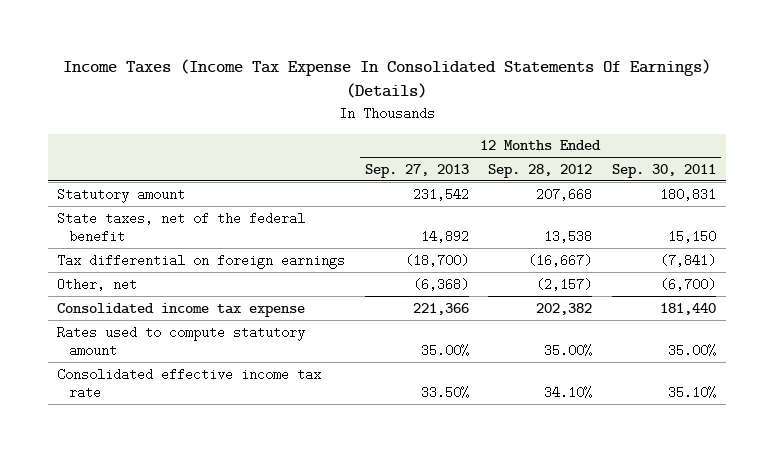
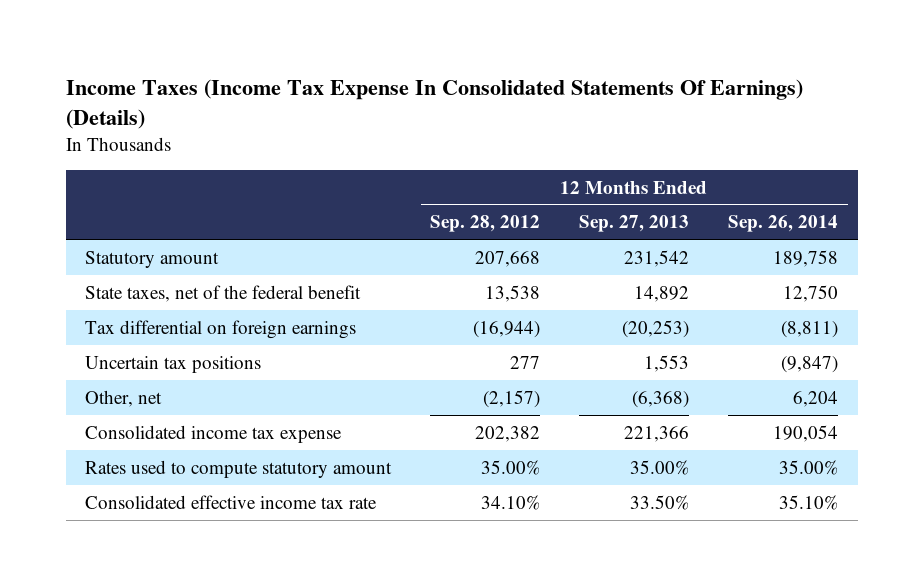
- | 12 Months Ended Sep. 27, 2013 | 12 Months Ended Sep. 28, 2012 | 12 Months Ended Sep. 30, 2011
+ | 12 Months Ended Sep. 28, 2012 | 12 Months Ended Sep. 27, 2013 | 12 Months Ended Sep. 26, 2014
- Tax differential on foreign earnings | (18,700) | (16,667) | (7,841)
+ Tax differential on foreign earnings | (16,944) | (20,253) | (8,811)
+ Uncertain tax positions | 277 | 1,553 | (9,847)

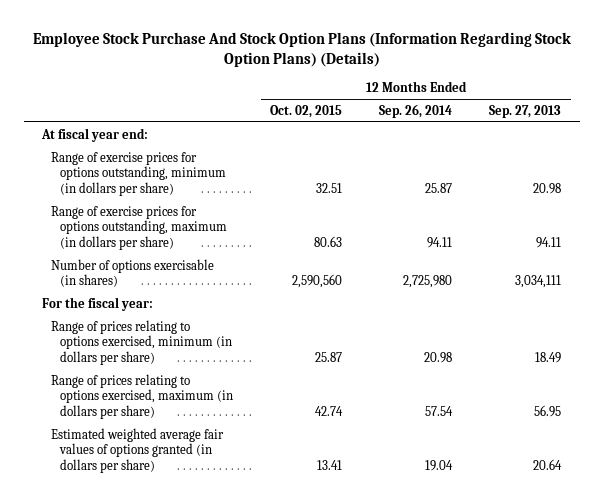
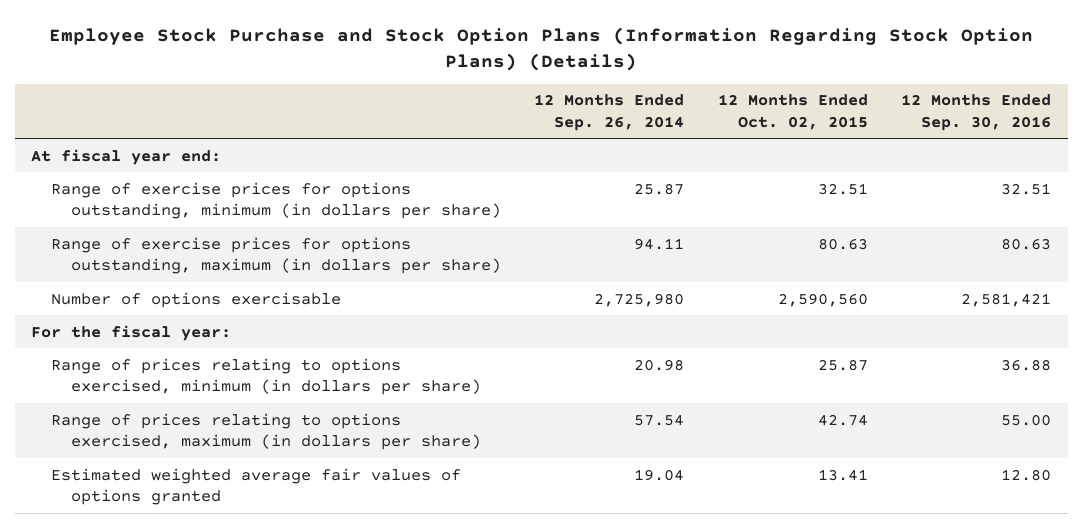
- Employee Stock Purchase And Stock Option Plans (Information Regarding Stock Option Plans) (Details)
+ Employee Stock Purchase and Stock Option Plans (Information Regarding Stock Option Plans) (Details)
- | 12 Months Ended Oct. 02, 2015 | 12 Months Ended Sep. 26, 2014 | 12 Months Ended Sep. 27, 2013
+ | 12 Months Ended Sep. 26, 2014 | 12 Months Ended Oct. 02, 2015 | 12 Months Ended Sep. 30, 2016
- Number of options exercisable (in shares) | 2,590,560 | 2,725,980 | 3,034,111
+ Number of options exercisable | 2,725,980 | 2,590,560 | 2,581,421
- Estimated weighted average fair values of options granted (in dollars per share) | 13.41 | 19.04 | 20.64
+ Estimated weighted average fair values of options granted | 19.04 | 13.41 | 12.80

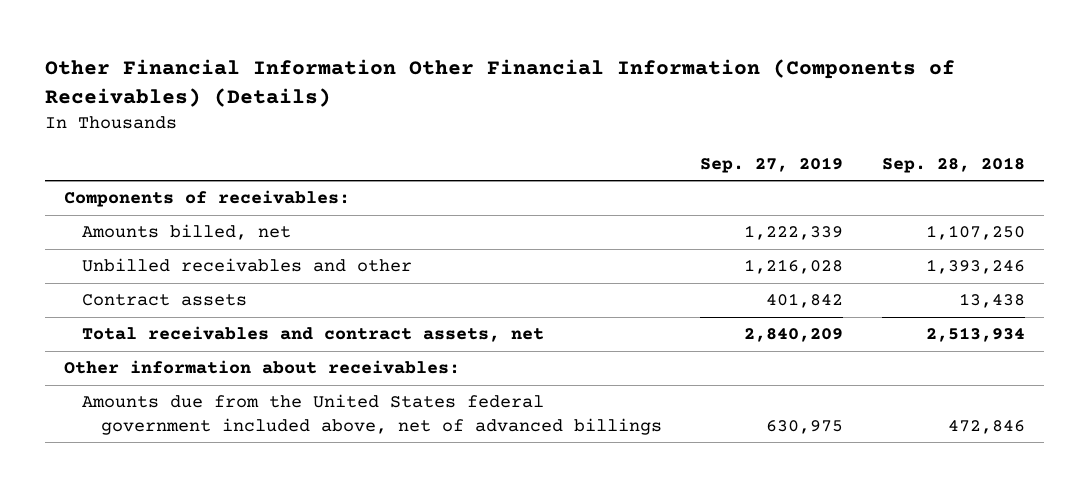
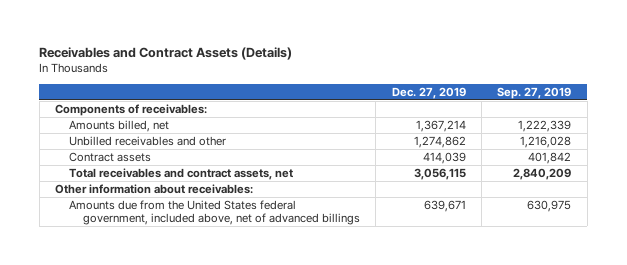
- Other Financial Information Other Financial Information (Components of Receivables) (Details)
+ Receivables and Contract Assets (Details)
- | Sep. 27, 2019 | Sep. 28, 2018
+ | Dec. 27, 2019 | Sep. 27, 2019
- Amounts due from the United States federal government included above, net of advanced billings | 630,975 | 472,846
+ Amounts due from the United States federal government, included above, net of advanced billings | 639,671 | 630,975

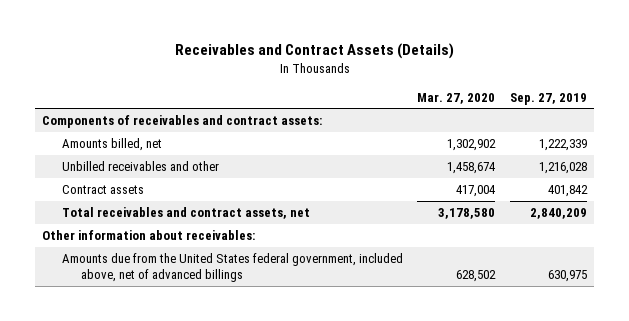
- | Dec. 27, 2019 | Sep. 27, 2019
+ | Mar. 27, 2020 | Sep. 27, 2019
- Components of receivables:
+ Components of receivables and contract assets:

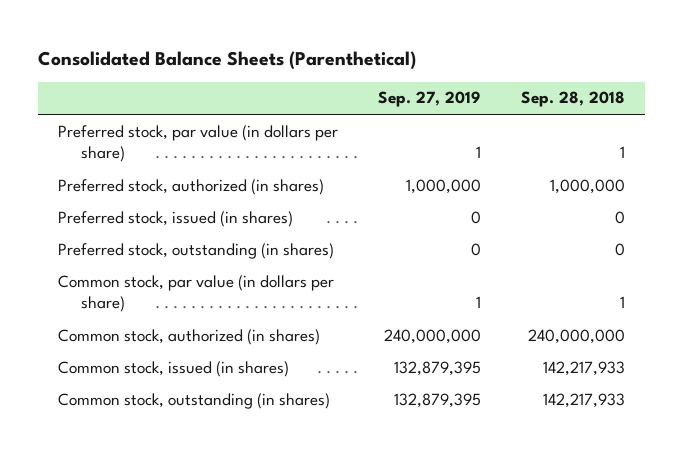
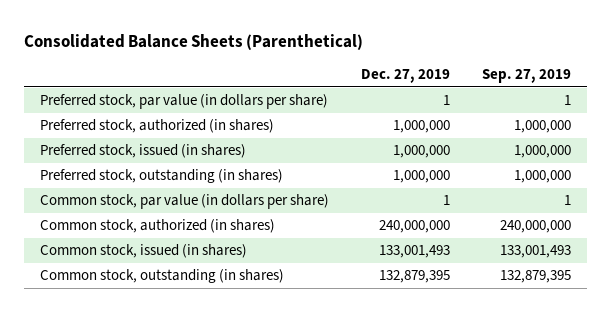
- | Sep. 27, 2019 | Sep. 28, 2018
+ | Dec. 27, 2019 | Sep. 27, 2019
- Preferred stock, issued (in shares) | 0 | 0
- Preferred stock, outstanding (in shares) | 0 | 0
+ Preferred stock, issued (in shares) | 1,000,000 | 1,000,000
+ Preferred stock, outstanding (in shares) | 1,000,000 | 1,000,000
- Common stock, issued (in shares) | 132,879,395 | 142,217,933
+ Common stock, issued (in shares) | 133,001,493 | 133,001,493

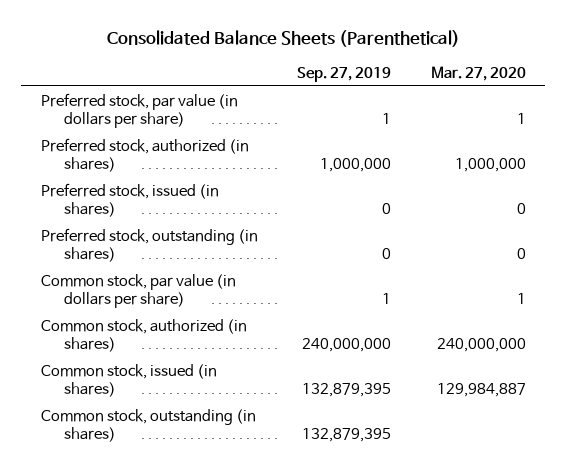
- | Dec. 27, 2019 | Sep. 27, 2019
+ | Sep. 27, 2019 | Mar. 27, 2020
- Preferred stock, issued (in shares) | 1,000,000 | 1,000,000
- Preferred stock, outstanding (in shares) | 1,000,000 | 1,000,000
+ Preferred stock, issued (in shares) | 0 | 0
+ Preferred stock, outstanding (in shares) | 0 | 0
- Common stock, issued (in shares) | 133,001,493 | 133,001,493
+ Common stock, issued (in shares) | 132,879,395 | 129,984,887

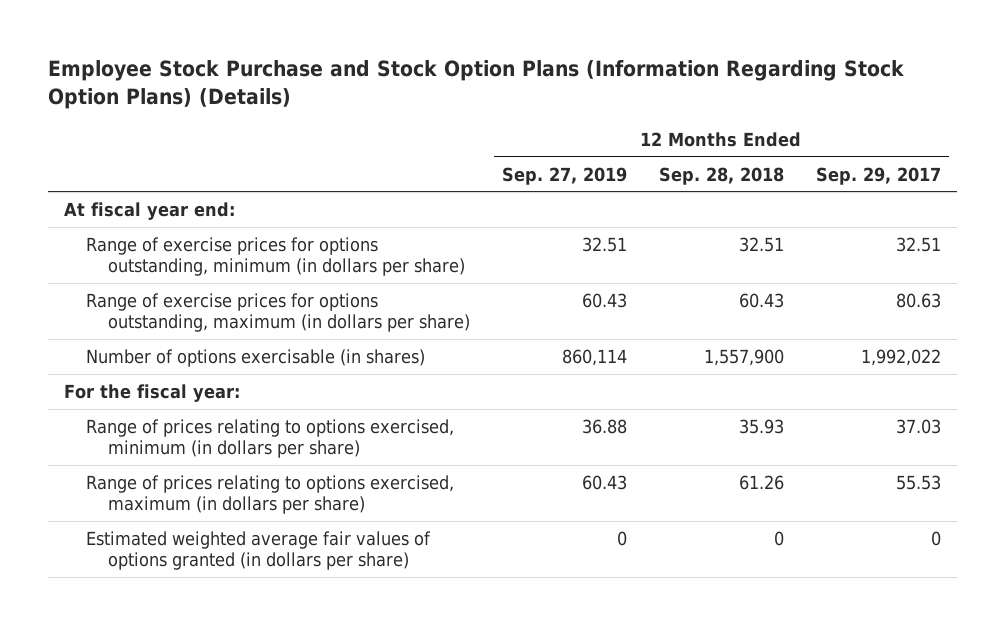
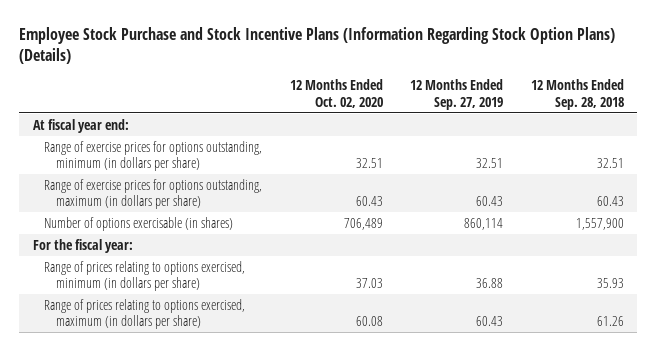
- Employee Stock Purchase and Stock Option Plans (Information Regarding Stock Option Plans) (Details)
+ Employee Stock Purchase and Stock Incentive Plans (Information Regarding Stock Option Plans) (Details)
- | 12 Months Ended Sep. 27, 2019 | 12 Months Ended Sep. 28, 2018 | 12 Months Ended Sep. 29, 2017
+ | 12 Months Ended Oct. 02, 2020 | 12 Months Ended Sep. 27, 2019 | 12 Months Ended Sep. 28, 2018
- Estimated weighted average fair values of options granted (in dollars per share) | 0 | 0 | 0

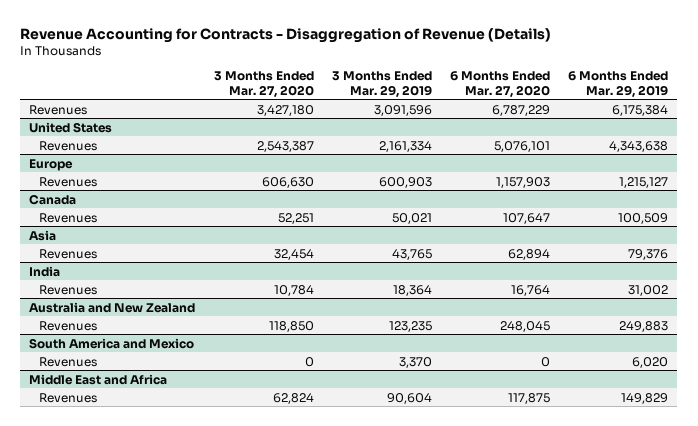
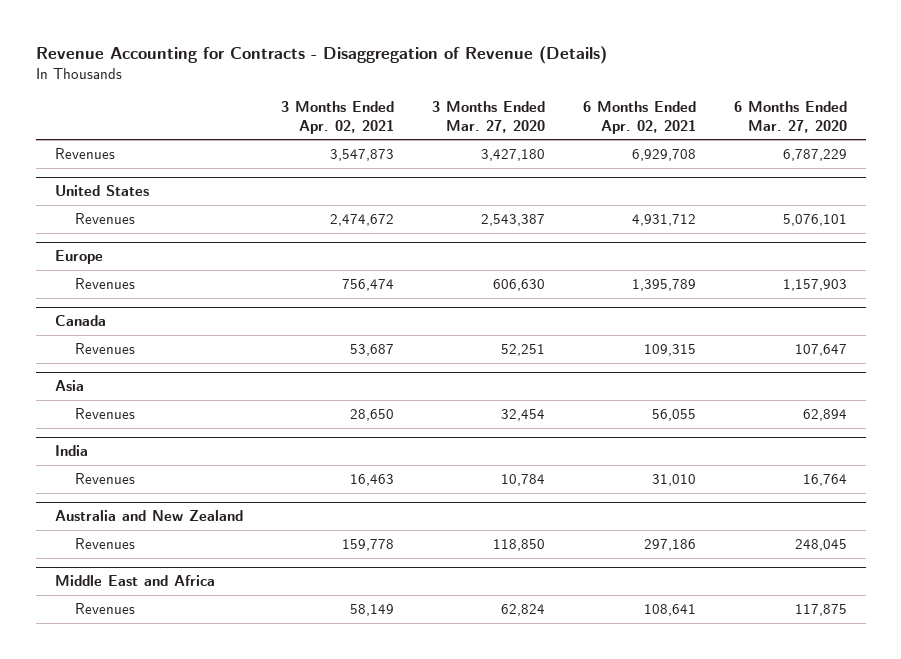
- | 3 Months Ended Mar. 27, 2020 | 3 Months Ended Mar. 29, 2019 | 6 Months Ended Mar. 27, 2020 | 6 Months Ended Mar. 29, 2019
+ | 3 Months Ended Apr. 02, 2021 | 3 Months Ended Mar. 27, 2020 | 6 Months Ended Apr. 02, 2021 | 6 Months Ended Mar. 27, 2020
- South America and Mexico
- Revenues | 0 | 3,370 | 0 | 6,020

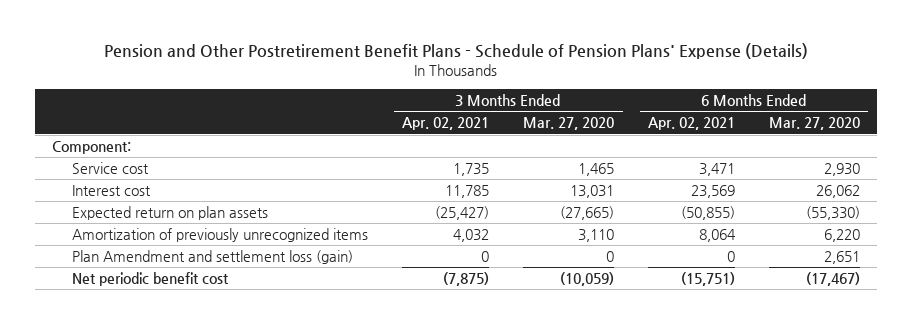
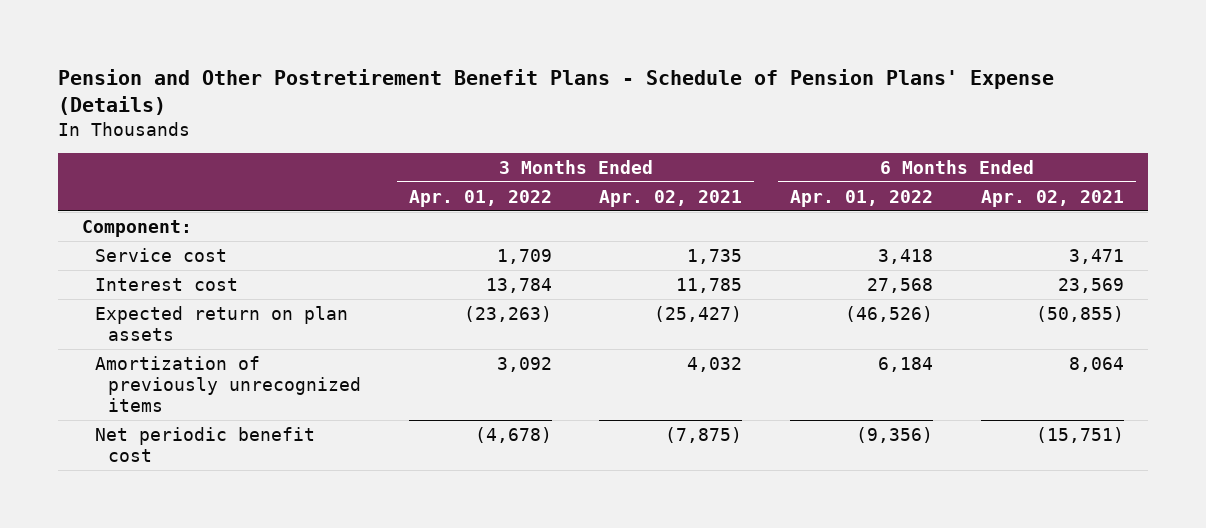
- | 3 Months Ended Apr. 02, 2021 | 3 Months Ended Mar. 27, 2020 | 6 Months Ended Apr. 02, 2021 | 6 Months Ended Mar. 27, 2020
+ | 3 Months Ended Apr. 01, 2022 | 3 Months Ended Apr. 02, 2021 | 6 Months Ended Apr. 01, 2022 | 6 Months Ended Apr. 02, 2021
- Plan Amendment and settlement loss (gain) | 0 | 0 | 0 | 2,651

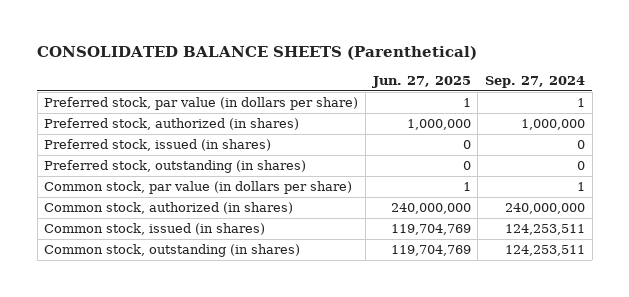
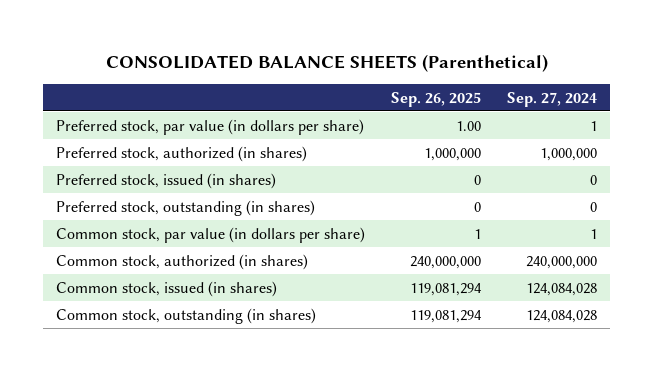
- | Jun. 27, 2025 | Sep. 27, 2024
+ | Sep. 26, 2025 | Sep. 27, 2024
- Common stock, issued (in shares) | 119,704,769 | 124,253,511
- Common stock, outstanding (in shares) | 119,704,769 | 124,253,511
+ Common stock, issued (in shares) | 119,081,294 | 124,084,028
+ Common stock, outstanding (in shares) | 119,081,294 | 124,084,028

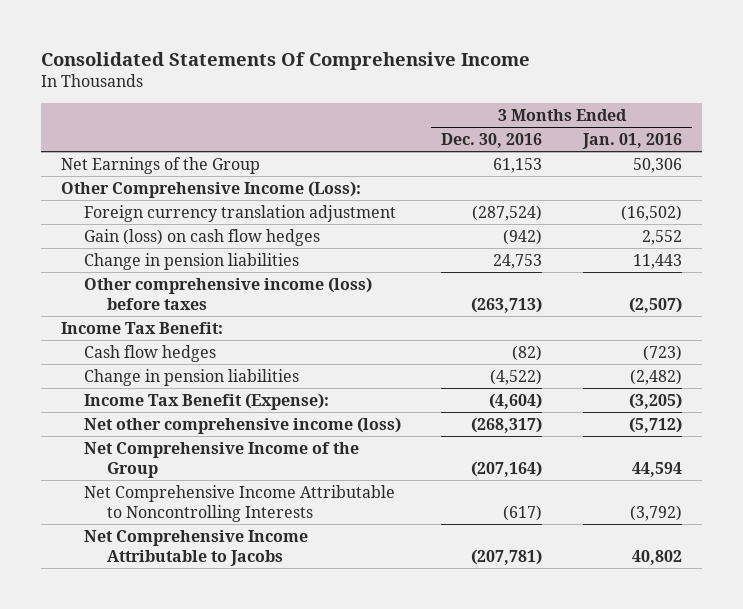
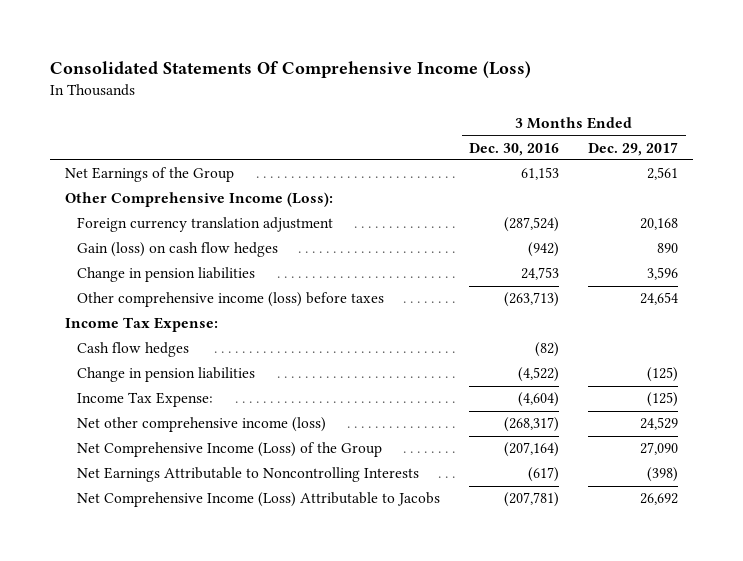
- Consolidated Statements Of Comprehensive Income
+ Consolidated Statements Of Comprehensive Income (Loss)
- | 3 Months Ended Dec. 30, 2016 | 3 Months Ended Jan. 01, 2016
+ | 3 Months Ended Dec. 30, 2016 | 3 Months Ended Dec. 29, 2017
- Income Tax Benefit:
+ Income Tax Expense:
- Income Tax Benefit (Expense): | (4,604) | (3,205)
+ Income Tax Expense: | (4,604) | (125)
- Net Comprehensive Income of the Group | (207,164) | 44,594
- Net Comprehensive Income Attributable to Noncontrolling Interests | (617) | (3,792)
- Net Comprehensive Income Attributable to Jacobs | (207,781) | 40,802
+ Net Comprehensive Income (Loss) of the Group | (207,164) | 27,090
+ Net Earnings Attributable to Noncontrolling Interests | (617) | (398)
+ Net Comprehensive Income (Loss) Attributable to Jacobs | (207,781) | 26,692

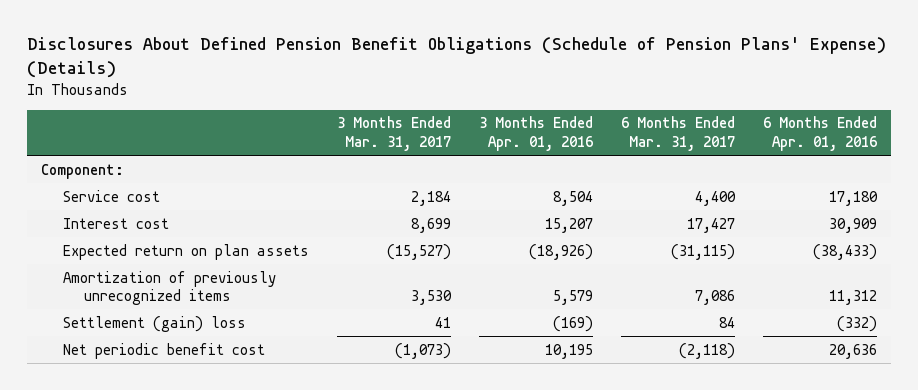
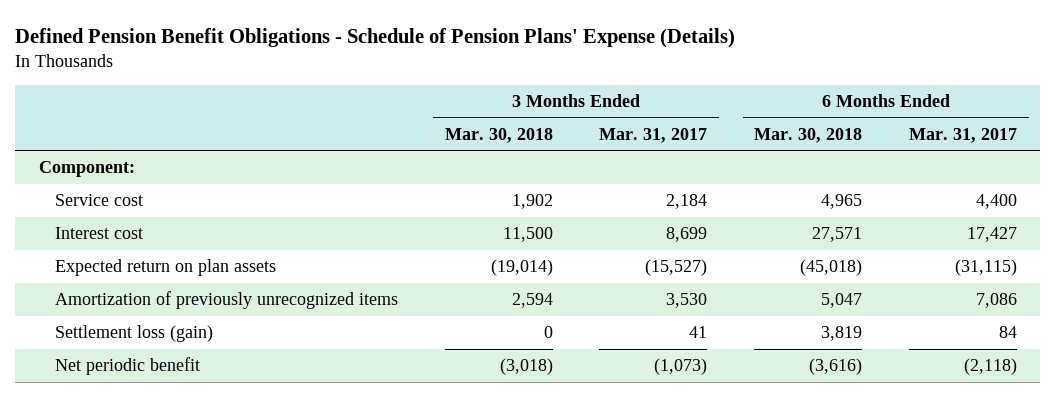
- Disclosures About Defined Pension Benefit Obligations (Schedule of Pension Plans' Expense) (Details)
+ Defined Pension Benefit Obligations - Schedule of Pension Plans' Expense (Details)
- | 3 Months Ended Mar. 31, 2017 | 3 Months Ended Apr. 01, 2016 | 6 Months Ended Mar. 31, 2017 | 6 Months Ended Apr. 01, 2016
+ | 3 Months Ended Mar. 30, 2018 | 3 Months Ended Mar. 31, 2017 | 6 Months Ended Mar. 30, 2018 | 6 Months Ended Mar. 31, 2017
- Settlement (gain) loss | 41 | (169) | 84 | (332)
- Net periodic benefit cost | (1,073) | 10,195 | (2,118) | 20,636
+ Settlement loss (gain) | 0 | 41 | 3,819 | 84
+ Net periodic benefit | (3,018) | (1,073) | (3,616) | (2,118)

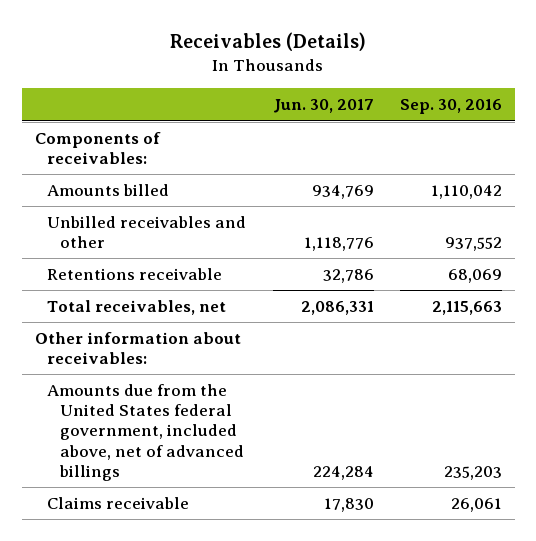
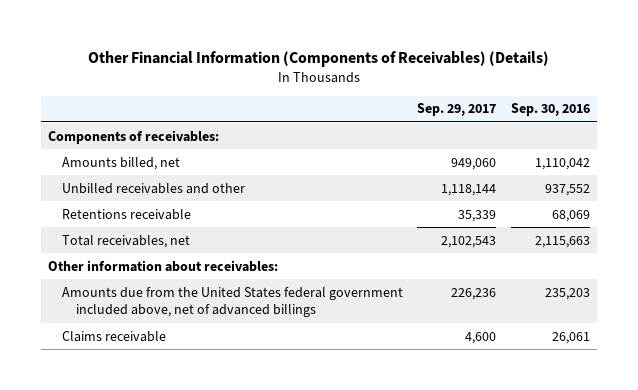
- Receivables (Details)
+ Other Financial Information (Components of Receivables) (Details)
- | Jun. 30, 2017 | Sep. 30, 2016
+ | Sep. 29, 2017 | Sep. 30, 2016
- Amounts billed | 934,769 | 1,110,042
+ Amounts billed, net | 949,060 | 1,110,042
- Amounts due from the United States federal government, included above, net of advanced billings | 224,284 | 235,203
+ Amounts due from the United States federal government included above, net of advanced billings | 226,236 | 235,203

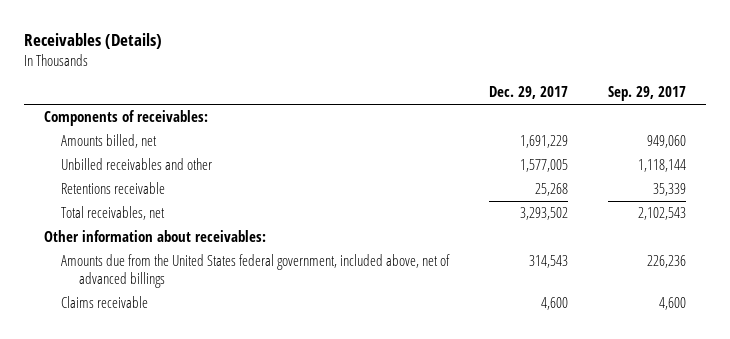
- Other Financial Information (Components of Receivables) (Details)
+ Receivables (Details)
- | Sep. 29, 2017 | Sep. 30, 2016
+ | Dec. 29, 2017 | Sep. 29, 2017
- Amounts due from the United States federal government included above, net of advanced billings | 226,236 | 235,203
+ Amounts due from the United States federal government, included above, net of advanced billings | 314,543 | 226,236

